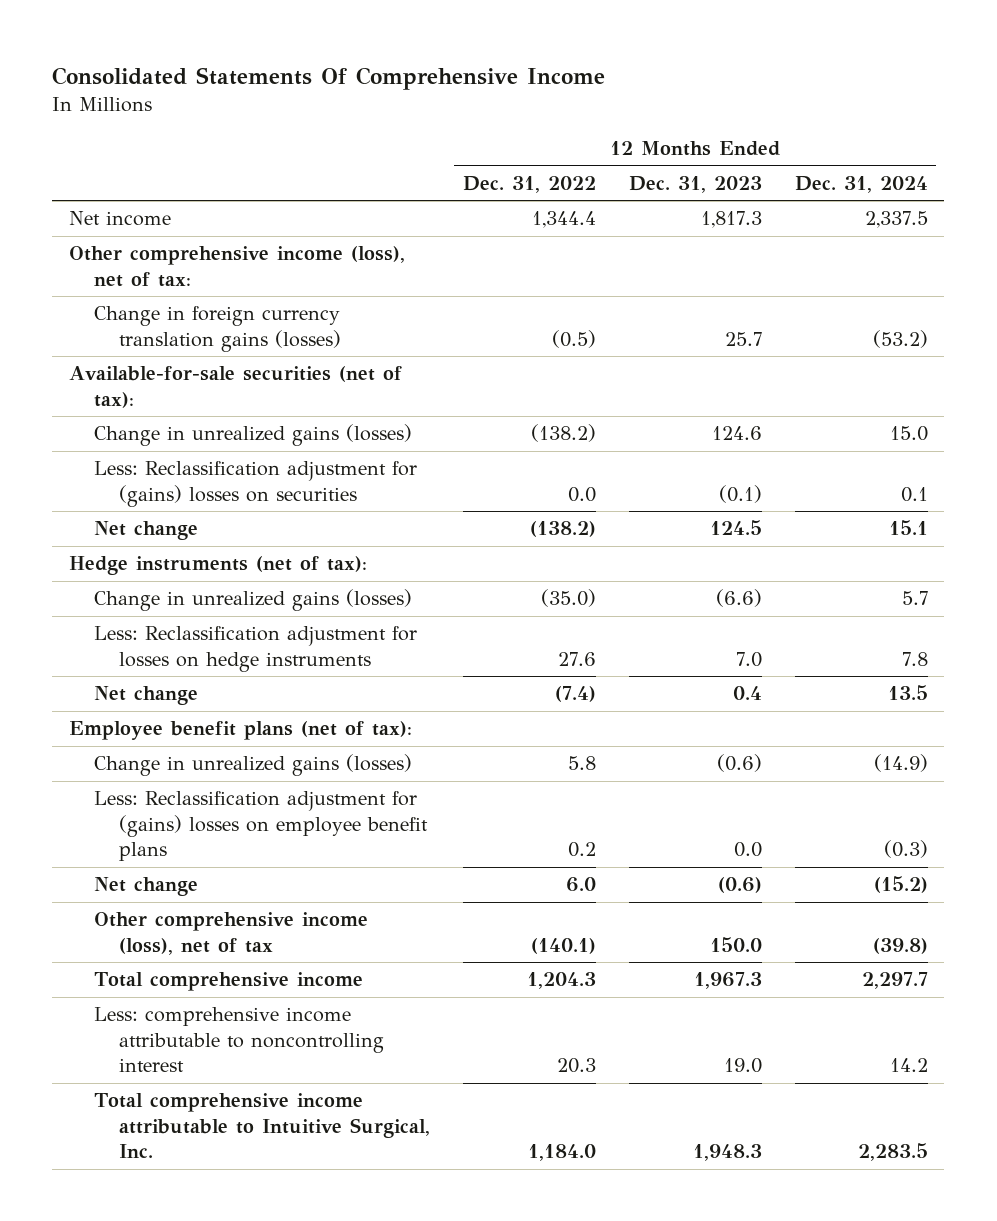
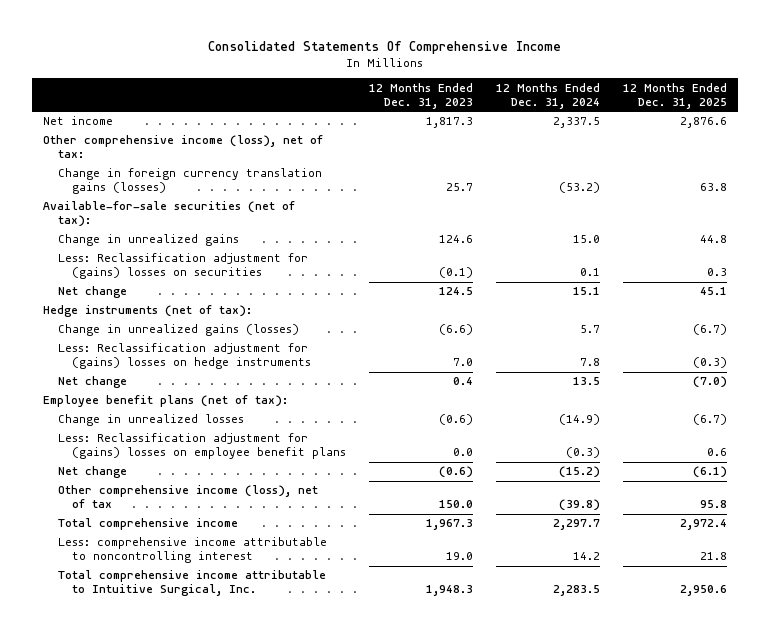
- | 12 Months Ended Dec. 31, 2022 | 12 Months Ended Dec. 31, 2023 | 12 Months Ended Dec. 31, 2024
+ | 12 Months Ended Dec. 31, 2023 | 12 Months Ended Dec. 31, 2024 | 12 Months Ended Dec. 31, 2025
- Change in unrealized gains (losses) | (138.2) | 124.6 | 15.0
+ Change in unrealized gains | 124.6 | 15.0 | 44.8
- Less: Reclassification adjustment for losses on hedge instruments | 27.6 | 7.0 | 7.8
+ Less: Reclassification adjustment for (gains) losses on hedge instruments | 7.0 | 7.8 | (0.3)
- Change in unrealized gains (losses) | 5.8 | (0.6) | (14.9)
+ Change in unrealized losses | (0.6) | (14.9) | (6.7)

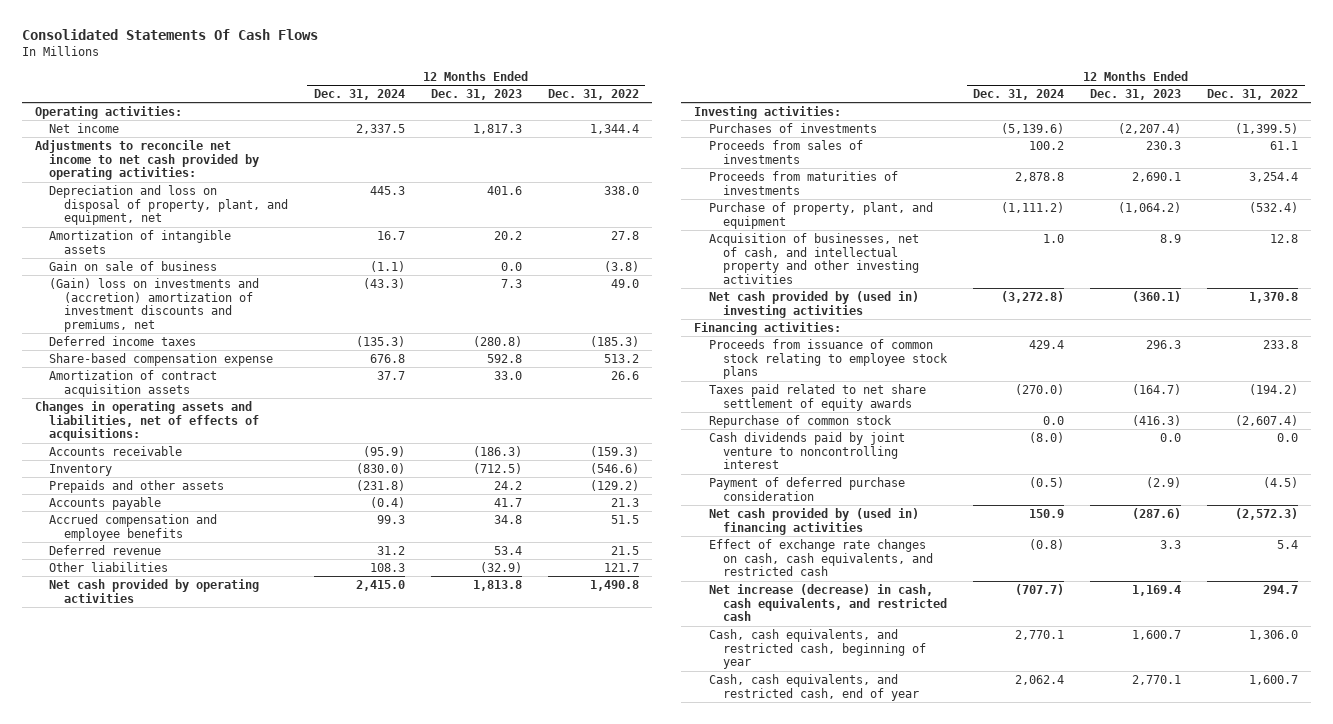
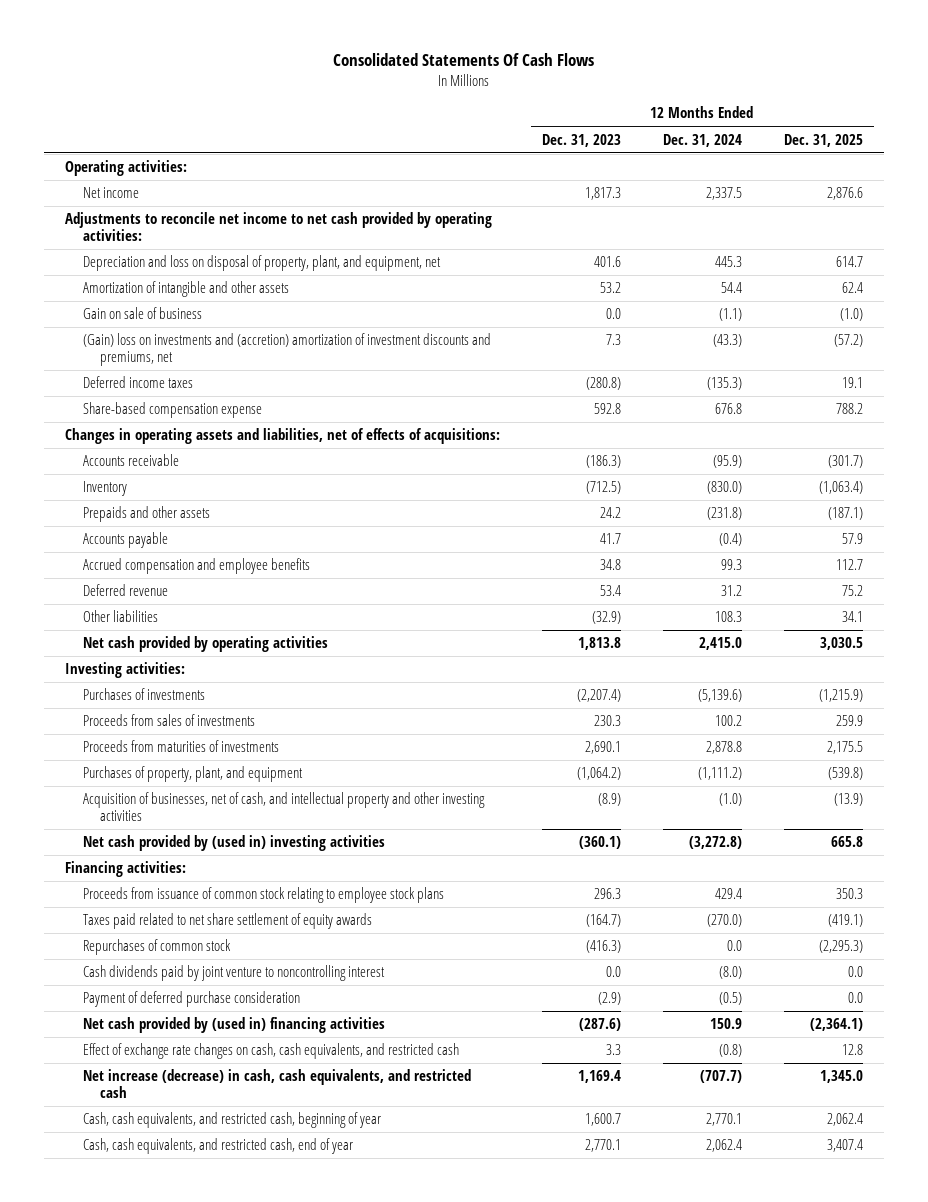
- | 12 Months Ended Dec. 31, 2024 | 12 Months Ended Dec. 31, 2023 | 12 Months Ended Dec. 31, 2022
+ | 12 Months Ended Dec. 31, 2023 | 12 Months Ended Dec. 31, 2024 | 12 Months Ended Dec. 31, 2025
- Amortization of intangible assets | 16.7 | 20.2 | 27.8
+ Amortization of intangible and other assets | 53.2 | 54.4 | 62.4
- Amortization of contract acquisition assets | 37.7 | 33.0 | 26.6
- Purchase of property, plant, and equipment | (1,111.2) | (1,064.2) | (532.4)
- Acquisition of businesses, net of cash, and intellectual property and other investing activities | 1.0 | 8.9 | 12.8
+ Purchases of property, plant, and equipment | (1,064.2) | (1,111.2) | (539.8)
+ Acquisition of businesses, net of cash, and intellectual property and other investing activities | (8.9) | (1.0) | (13.9)
- Repurchase of common stock | 0.0 | (416.3) | (2,607.4)
+ Repurchases of common stock | (416.3) | 0.0 | (2,295.3)

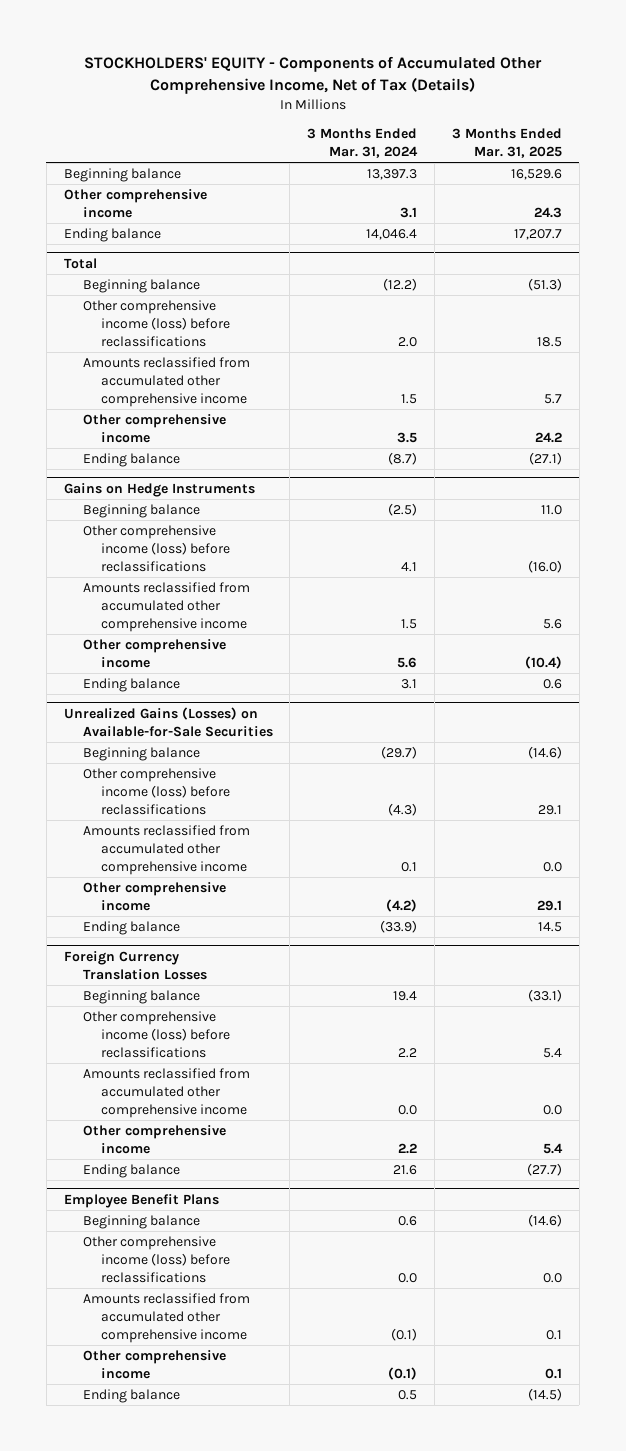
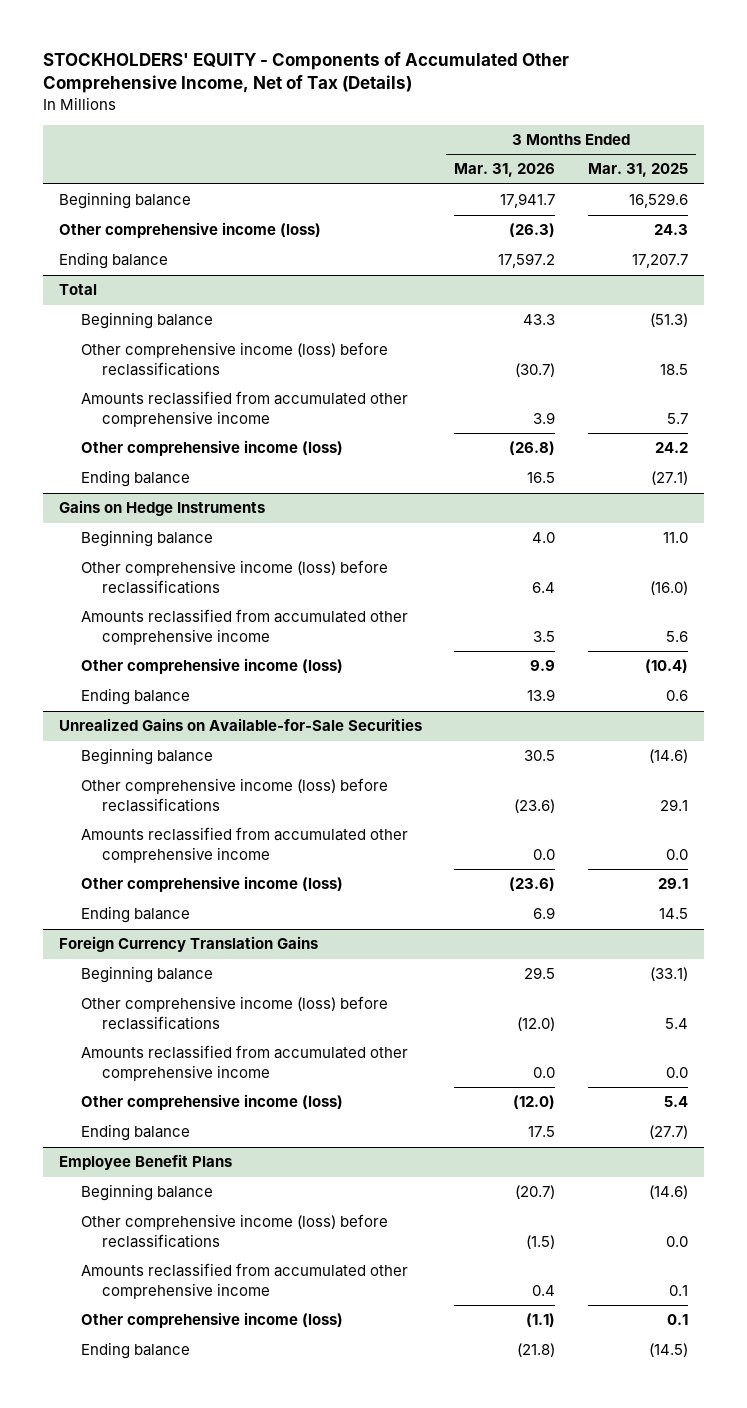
- | 3 Months Ended Mar. 31, 2024 | 3 Months Ended Mar. 31, 2025
+ | 3 Months Ended Mar. 31, 2026 | 3 Months Ended Mar. 31, 2025
- Other comprehensive income | 3.1 | 24.3
+ Other comprehensive income (loss) | (26.3) | 24.3
@ Total
- Other comprehensive income | 3.5 | 24.2
+ Other comprehensive income (loss) | (26.8) | 24.2
@ Gains on Hedge Instruments
- Other comprehensive income | 5.6 | (10.4)
+ Other comprehensive income (loss) | 9.9 | (10.4)
- Unrealized Gains (Losses) on Available-for-Sale Securities
+ Unrealized Gains on Available-for-Sale Securities
- Other comprehensive income | (4.2) | 29.1
+ Other comprehensive income (loss) | (23.6) | 29.1
- Foreign Currency Translation Losses
+ Foreign Currency Translation Gains
- Other comprehensive income | 2.2 | 5.4
+ Other comprehensive income (loss) | (12.0) | 5.4
@ Employee Benefit Plans
- Other comprehensive income | (0.1) | 0.1
+ Other comprehensive income (loss) | (1.1) | 0.1

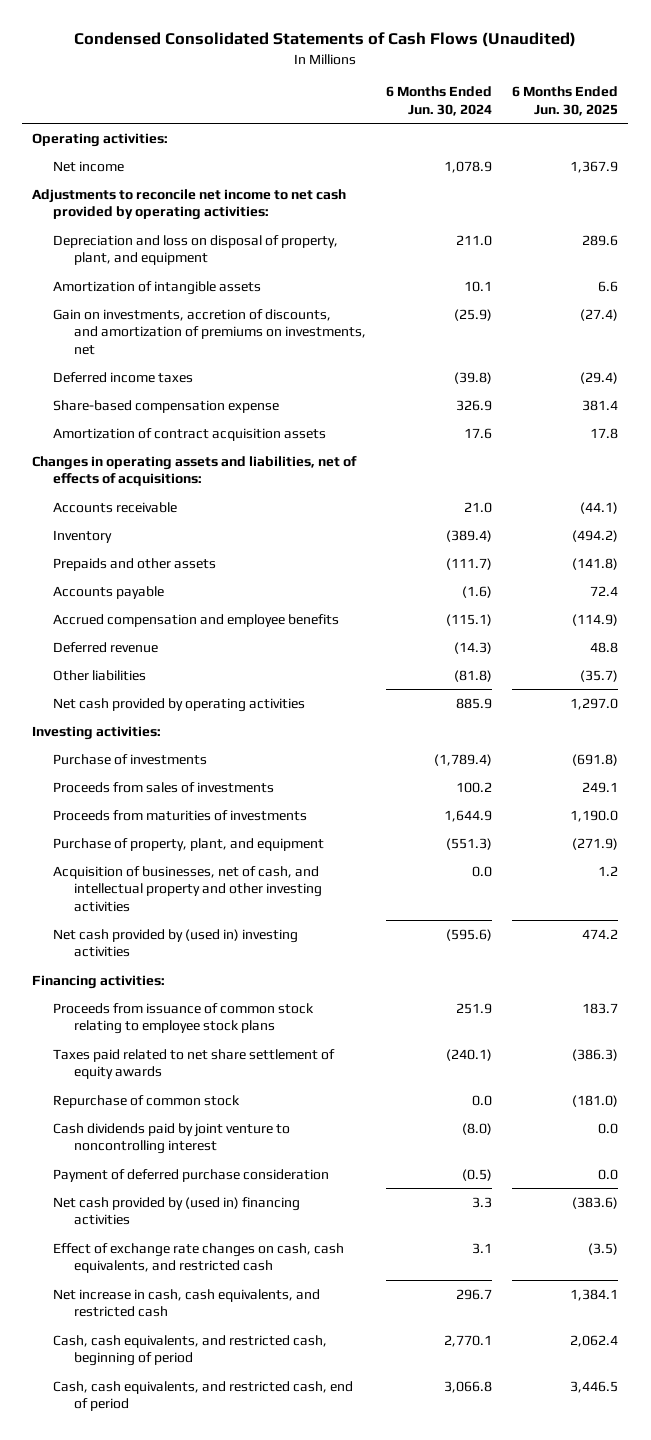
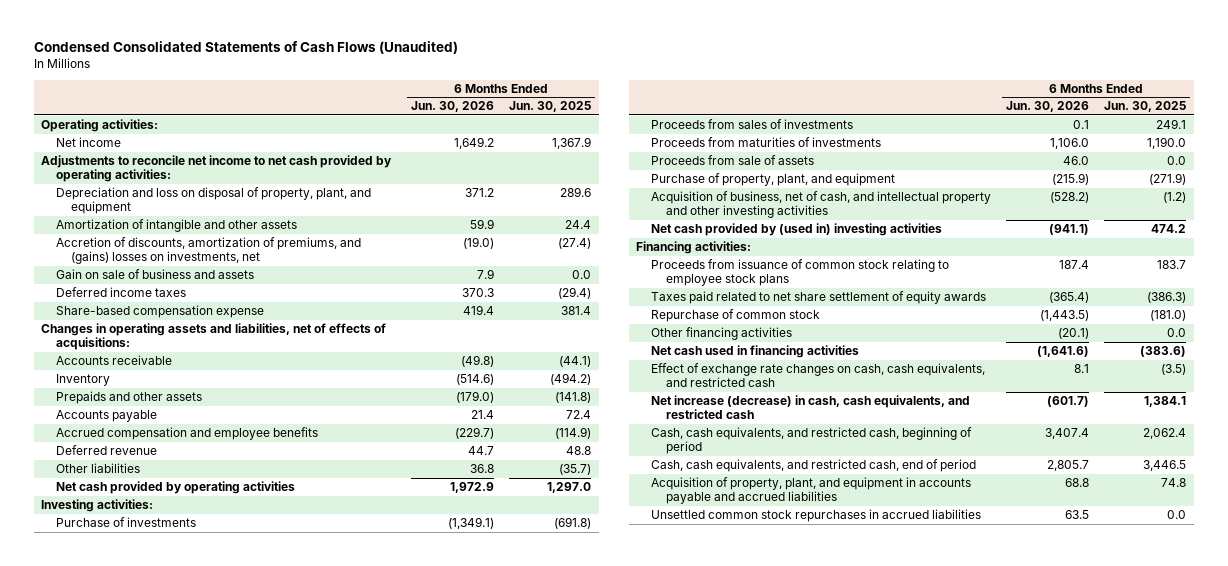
- | 6 Months Ended Jun. 30, 2024 | 6 Months Ended Jun. 30, 2025
+ | 6 Months Ended Jun. 30, 2026 | 6 Months Ended Jun. 30, 2025
- Amortization of intangible assets | 10.1 | 6.6
- Gain on investments, accretion of discounts, and amortization of premiums on investments, net | (25.9) | (27.4)
+ Amortization of intangible and other assets | 59.9 | 24.4
+ Accretion of discounts, amortization of premiums, and (gains) losses on investments, net | (19.0) | (27.4)
+ Gain on sale of business and assets | 7.9 | 0.0
- Amortization of contract acquisition assets | 17.6 | 17.8
+ Proceeds from sale of assets | 46.0 | 0.0
- Acquisition of businesses, net of cash, and intellectual property and other investing activities | 0.0 | 1.2
+ Acquisition of business, net of cash, and intellectual property and other investing activities | (528.2) | (1.2)
- Cash dividends paid by joint venture to noncontrolling interest | (8.0) | 0.0
- Payment of deferred purchase consideration | (0.5) | 0.0
- Net cash provided by (used in) financing activities | 3.3 | (383.6)
+ Other financing activities | (20.1) | 0.0
+ Net cash used in financing activities | (1,641.6) | (383.6)
- Net increase in cash, cash equivalents, and restricted cash | 296.7 | 1,384.1
+ Net increase (decrease) in cash, cash equivalents, and restricted cash | (601.7) | 1,384.1
+ Acquisition of property, plant, and equipment in accounts payable and accrued liabilities | 68.8 | 74.8
+ Unsettled common stock repurchases in accrued liabilities | 63.5 | 0.0

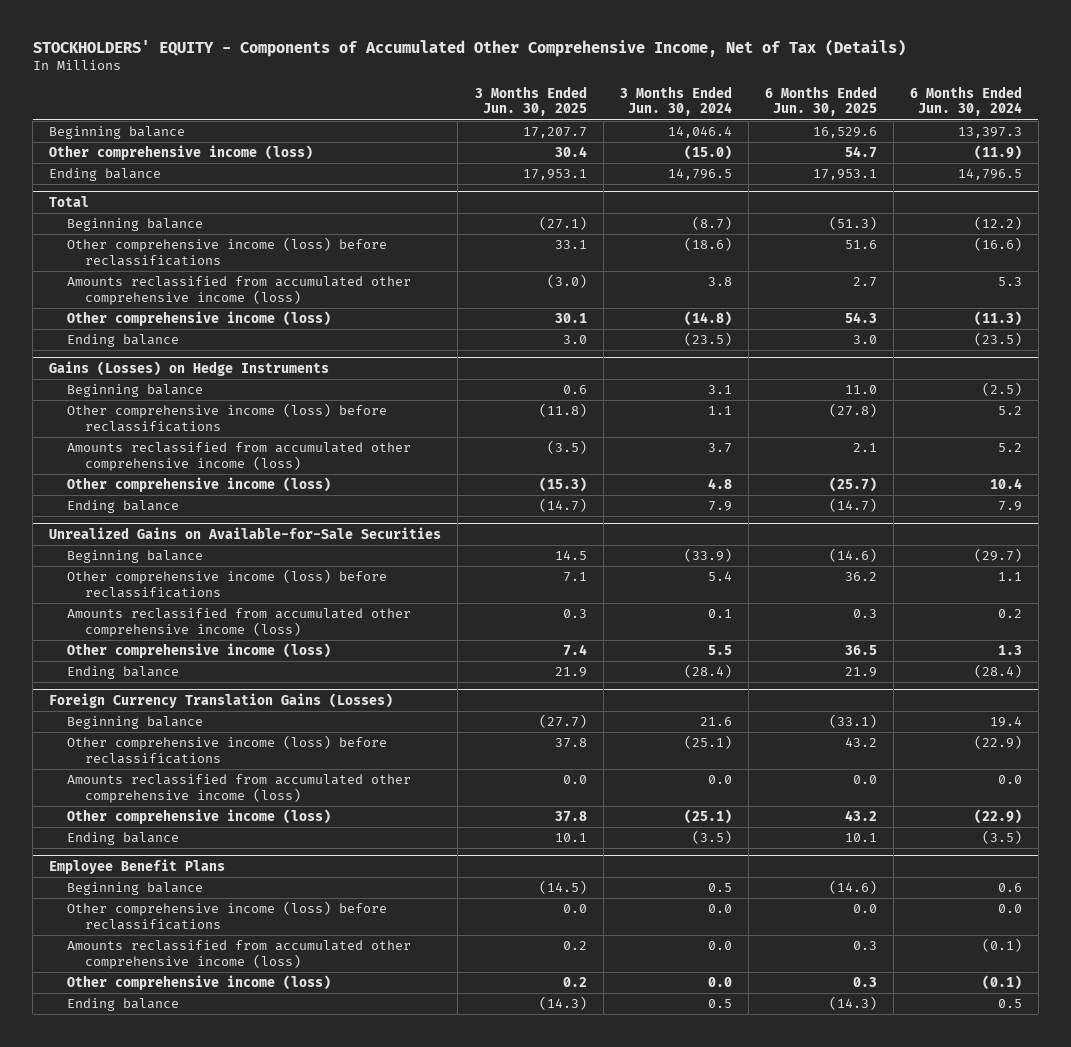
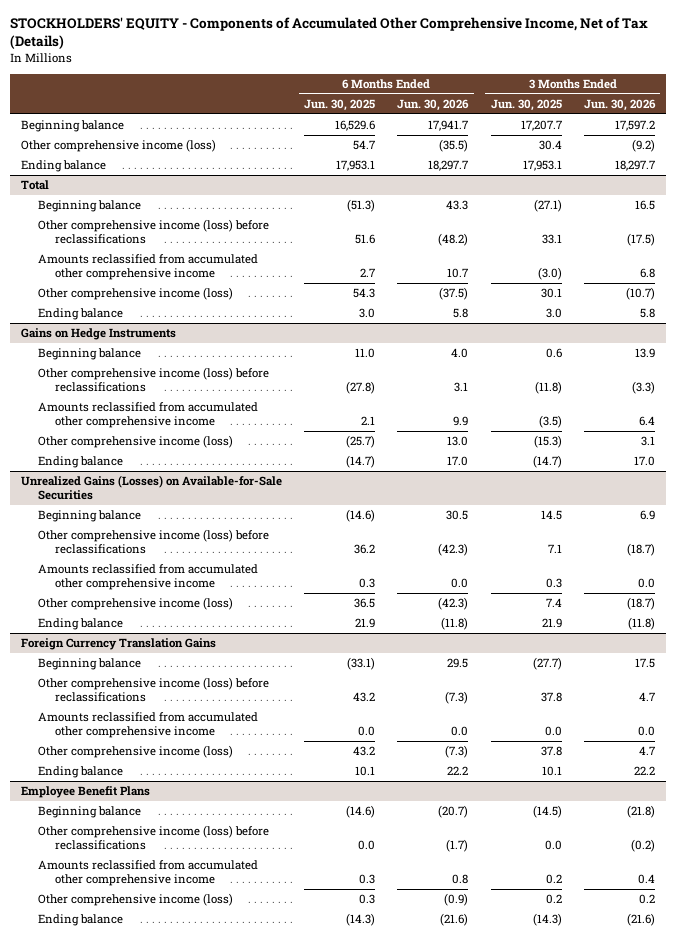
- | 3 Months Ended Jun. 30, 2025 | 3 Months Ended Jun. 30, 2024 | 6 Months Ended Jun. 30, 2025 | 6 Months Ended Jun. 30, 2024
+ | 6 Months Ended Jun. 30, 2025 | 6 Months Ended Jun. 30, 2026 | 3 Months Ended Jun. 30, 2025 | 3 Months Ended Jun. 30, 2026
@ Total
- Amounts reclassified from accumulated other comprehensive income (loss) | (3.0) | 3.8 | 2.7 | 5.3
+ Amounts reclassified from accumulated other comprehensive income | 2.7 | 10.7 | (3.0) | 6.8
- Gains (Losses) on Hedge Instruments
+ Gains on Hedge Instruments
- Amounts reclassified from accumulated other comprehensive income (loss) | (3.5) | 3.7 | 2.1 | 5.2
+ Amounts reclassified from accumulated other comprehensive income | 2.1 | 9.9 | (3.5) | 6.4
- Unrealized Gains on Available-for-Sale Securities
+ Unrealized Gains (Losses) on Available-for-Sale Securities
- Amounts reclassified from accumulated other comprehensive income (loss) | 0.3 | 0.1 | 0.3 | 0.2
+ Amounts reclassified from accumulated other comprehensive income | 0.3 | 0.0 | 0.3 | 0.0
- Foreign Currency Translation Gains (Losses)
+ Foreign Currency Translation Gains
- Amounts reclassified from accumulated other comprehensive income (loss) | 0.0 | 0.0 | 0.0 | 0.0
+ Amounts reclassified from accumulated other comprehensive income | 0.0 | 0.0 | 0.0 | 0.0
@ Employee Benefit Plans
- Amounts reclassified from accumulated other comprehensive income (loss) | 0.2 | 0.0 | 0.3 | (0.1)
+ Amounts reclassified from accumulated other comprehensive income | 0.3 | 0.8 | 0.2 | 0.4

